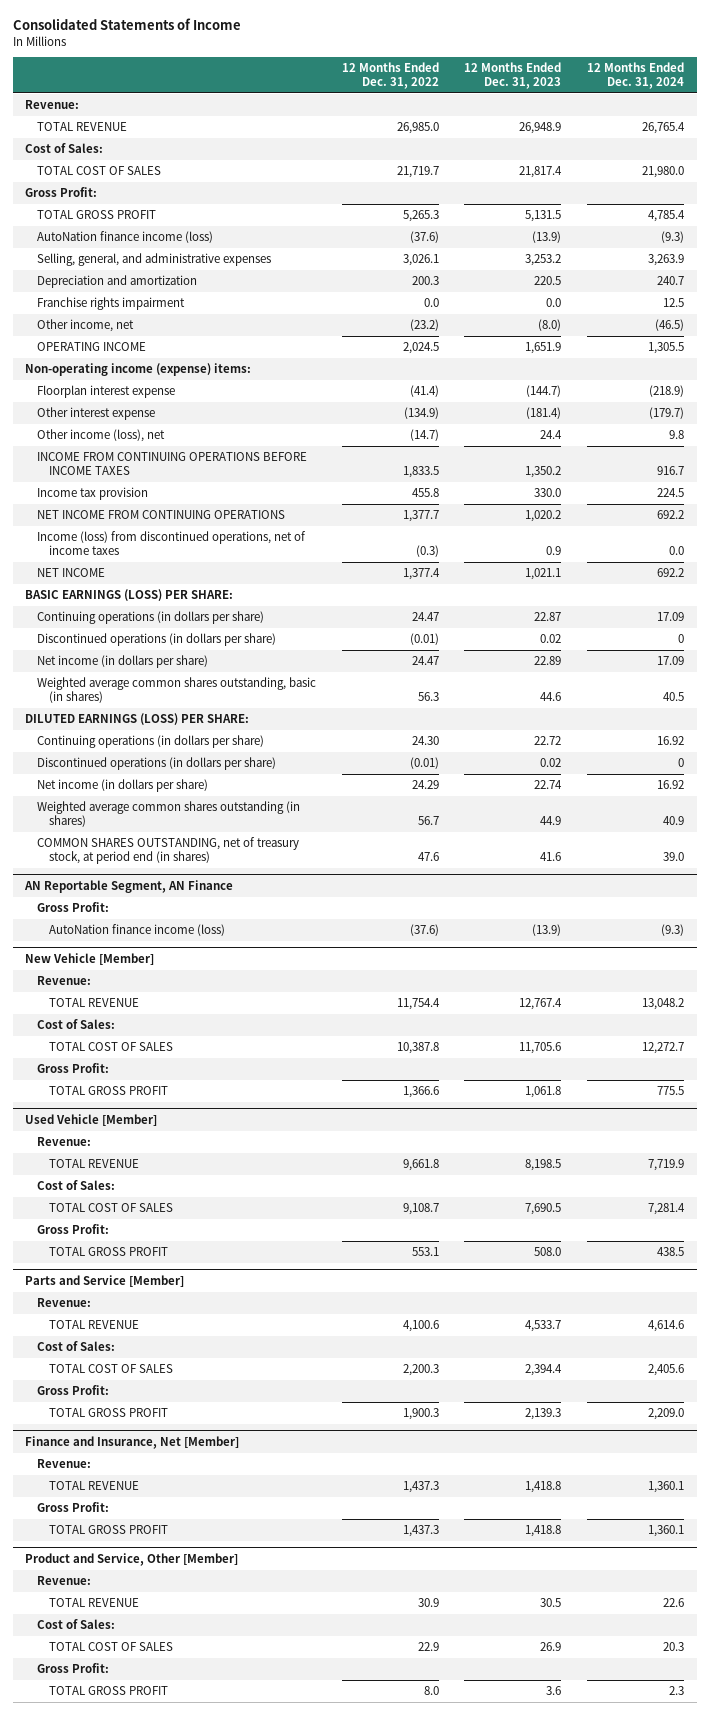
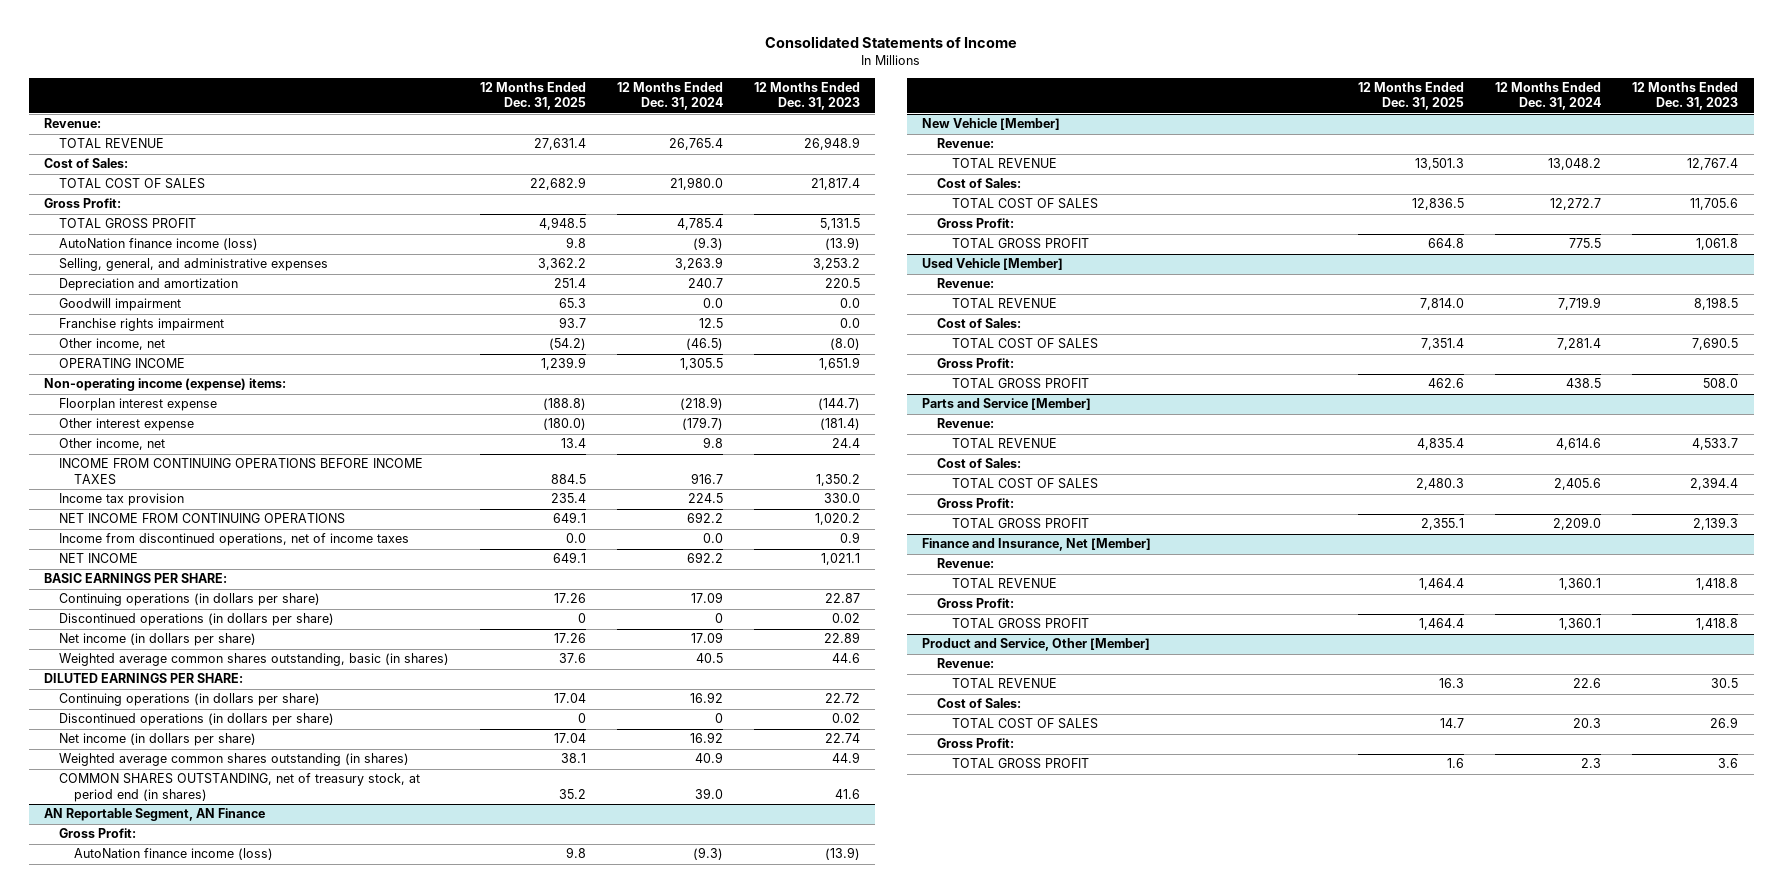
- | 12 Months Ended Dec. 31, 2022 | 12 Months Ended Dec. 31, 2023 | 12 Months Ended Dec. 31, 2024
+ | 12 Months Ended Dec. 31, 2025 | 12 Months Ended Dec. 31, 2024 | 12 Months Ended Dec. 31, 2023
+ Goodwill impairment | 65.3 | 0.0 | 0.0
- Other income (loss), net | (14.7) | 24.4 | 9.8
+ Other income, net | 13.4 | 9.8 | 24.4
- Income (loss) from discontinued operations, net of income taxes | (0.3) | 0.9 | 0.0
+ Income from discontinued operations, net of income taxes | 0.0 | 0.0 | 0.9
- BASIC EARNINGS (LOSS) PER SHARE:
+ BASIC EARNINGS PER SHARE:
- DILUTED EARNINGS (LOSS) PER SHARE:
+ DILUTED EARNINGS PER SHARE:

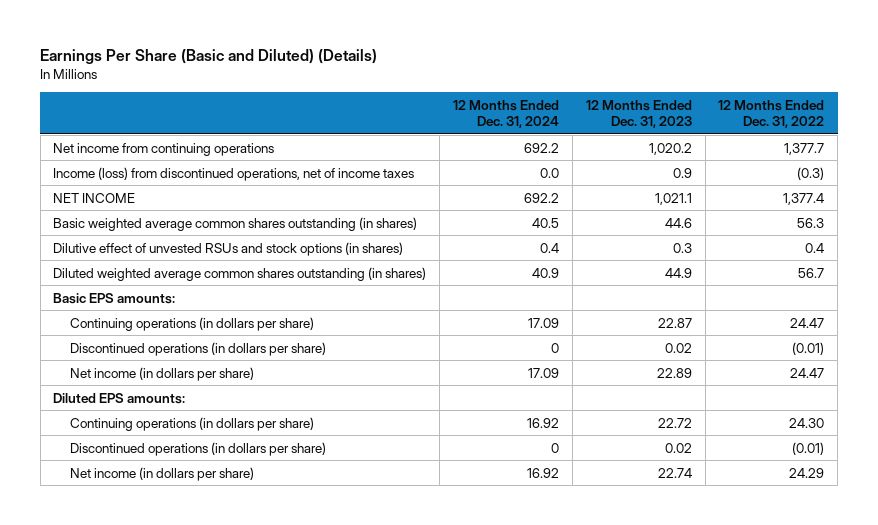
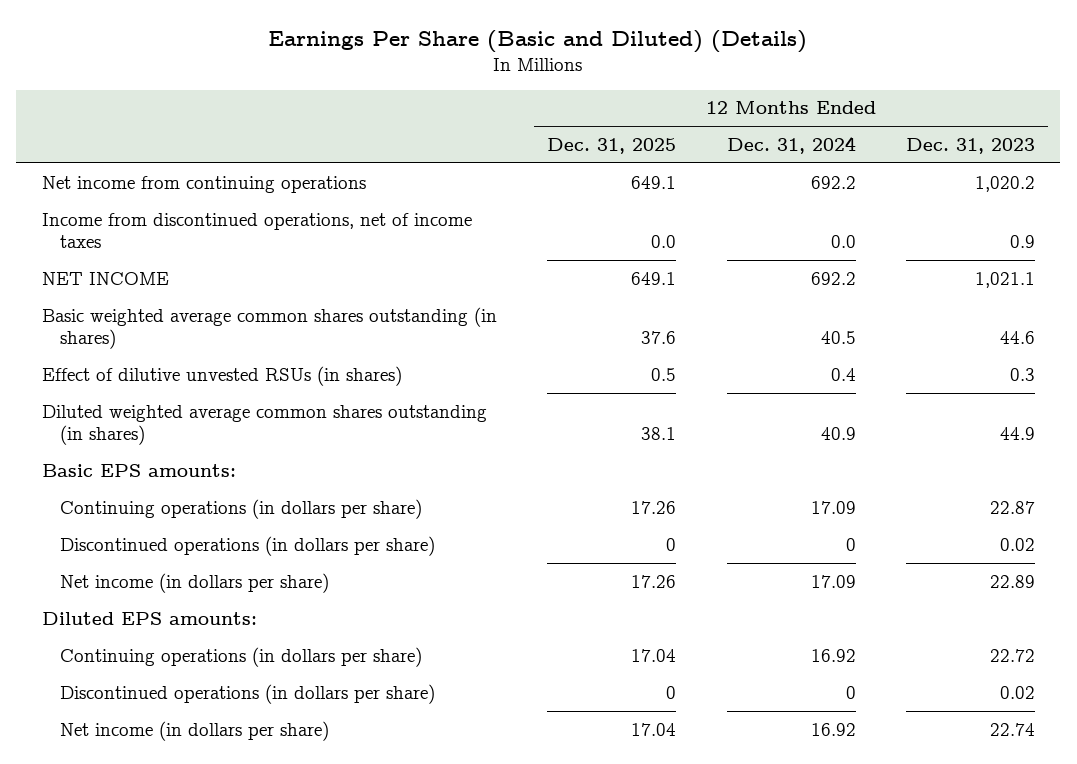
- | 12 Months Ended Dec. 31, 2024 | 12 Months Ended Dec. 31, 2023 | 12 Months Ended Dec. 31, 2022
+ | 12 Months Ended Dec. 31, 2025 | 12 Months Ended Dec. 31, 2024 | 12 Months Ended Dec. 31, 2023
- Income (loss) from discontinued operations, net of income taxes | 0.0 | 0.9 | (0.3)
+ Income from discontinued operations, net of income taxes | 0.0 | 0.0 | 0.9
- Dilutive effect of unvested RSUs and stock options (in shares) | 0.4 | 0.3 | 0.4
+ Effect of dilutive unvested RSUs (in shares) | 0.5 | 0.4 | 0.3

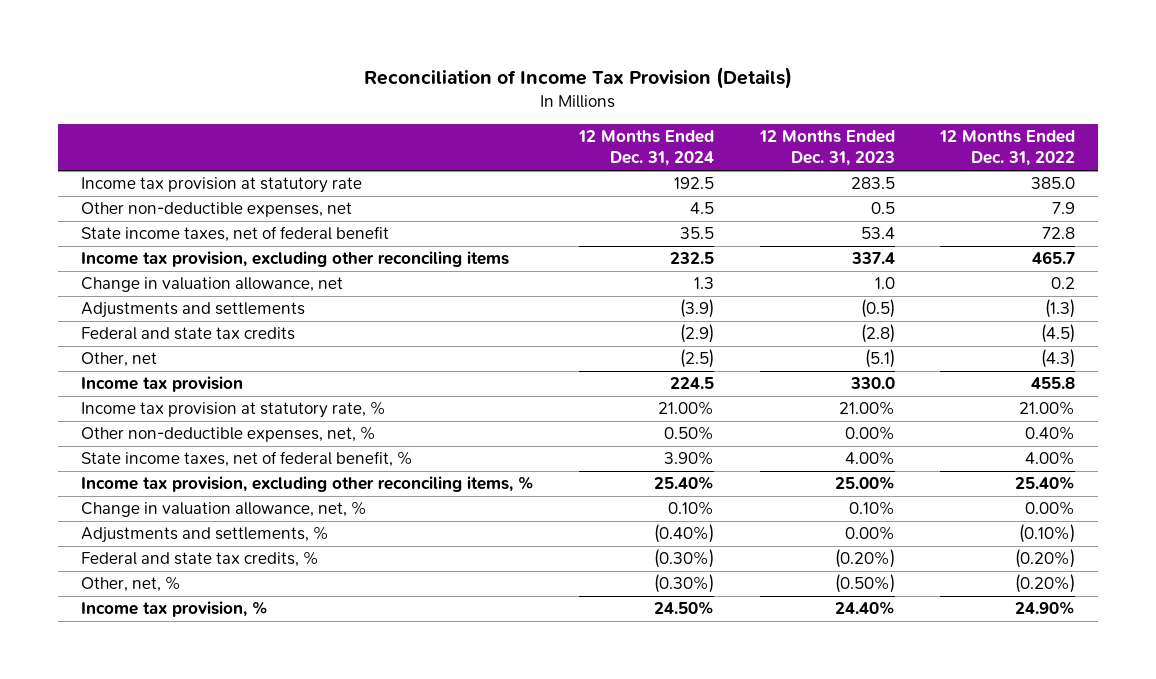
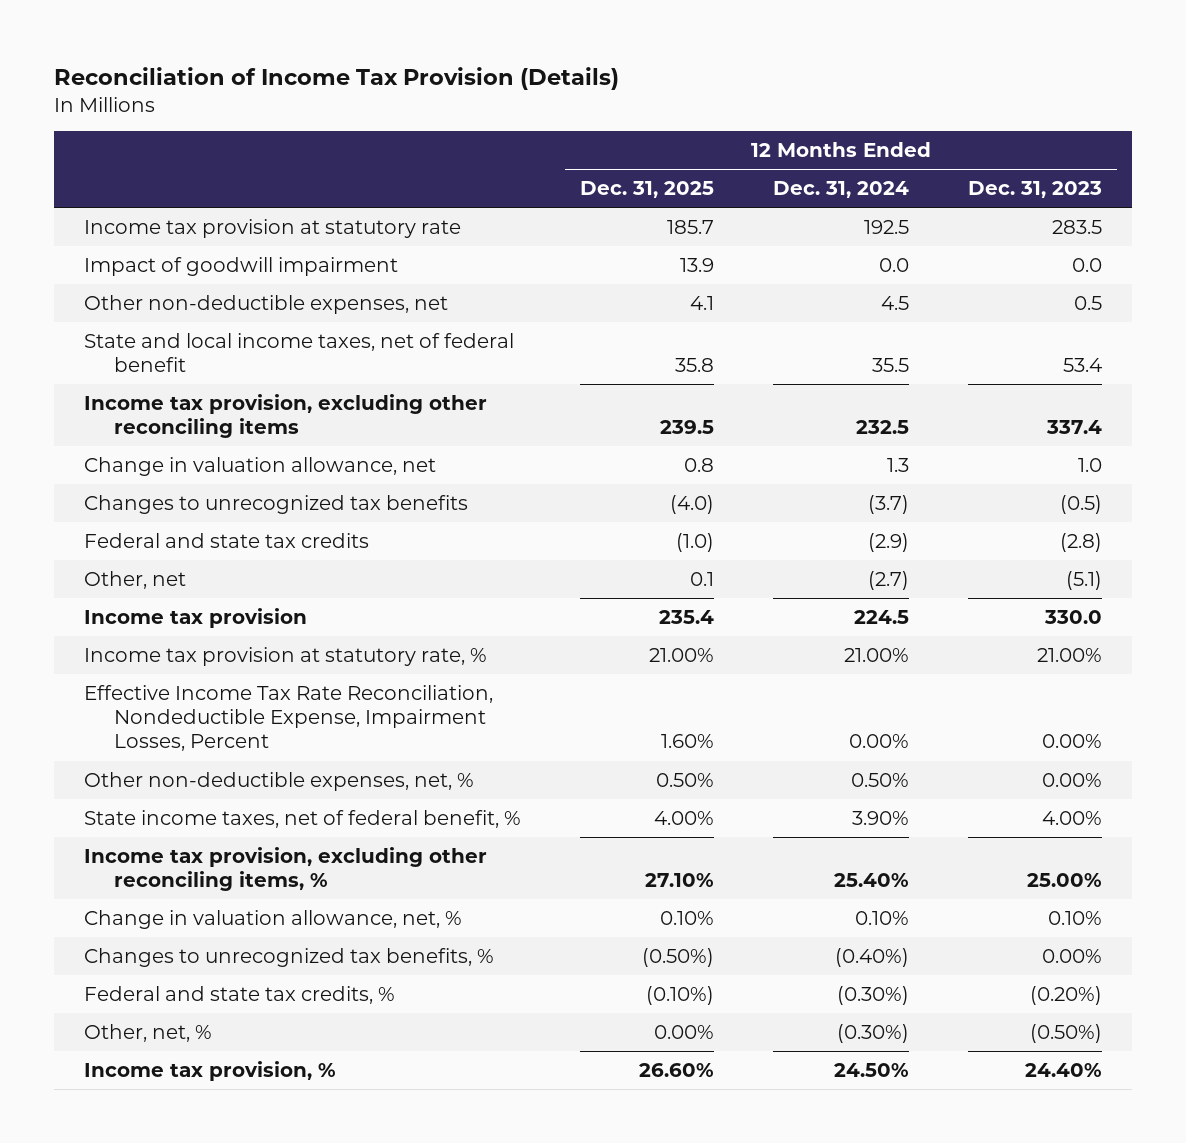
- | 12 Months Ended Dec. 31, 2024 | 12 Months Ended Dec. 31, 2023 | 12 Months Ended Dec. 31, 2022
+ | 12 Months Ended Dec. 31, 2025 | 12 Months Ended Dec. 31, 2024 | 12 Months Ended Dec. 31, 2023
+ Impact of goodwill impairment | 13.9 | 0.0 | 0.0
- State income taxes, net of federal benefit | 35.5 | 53.4 | 72.8
+ State and local income taxes, net of federal benefit | 35.8 | 35.5 | 53.4
- Adjustments and settlements | (3.9) | (0.5) | (1.3)
+ Changes to unrecognized tax benefits | (4.0) | (3.7) | (0.5)
- Other, net | (2.5) | (5.1) | (4.3)
+ Other, net | 0.1 | (2.7) | (5.1)
+ Effective Income Tax Rate Reconciliation, Nondeductible Expense, Impairment Losses, Percent | 1.60% | 0.00% | 0.00%
- Adjustments and settlements, % | (0.40%) | 0.00% | (0.10%)
+ Changes to unrecognized tax benefits, % | (0.50%) | (0.40%) | 0.00%

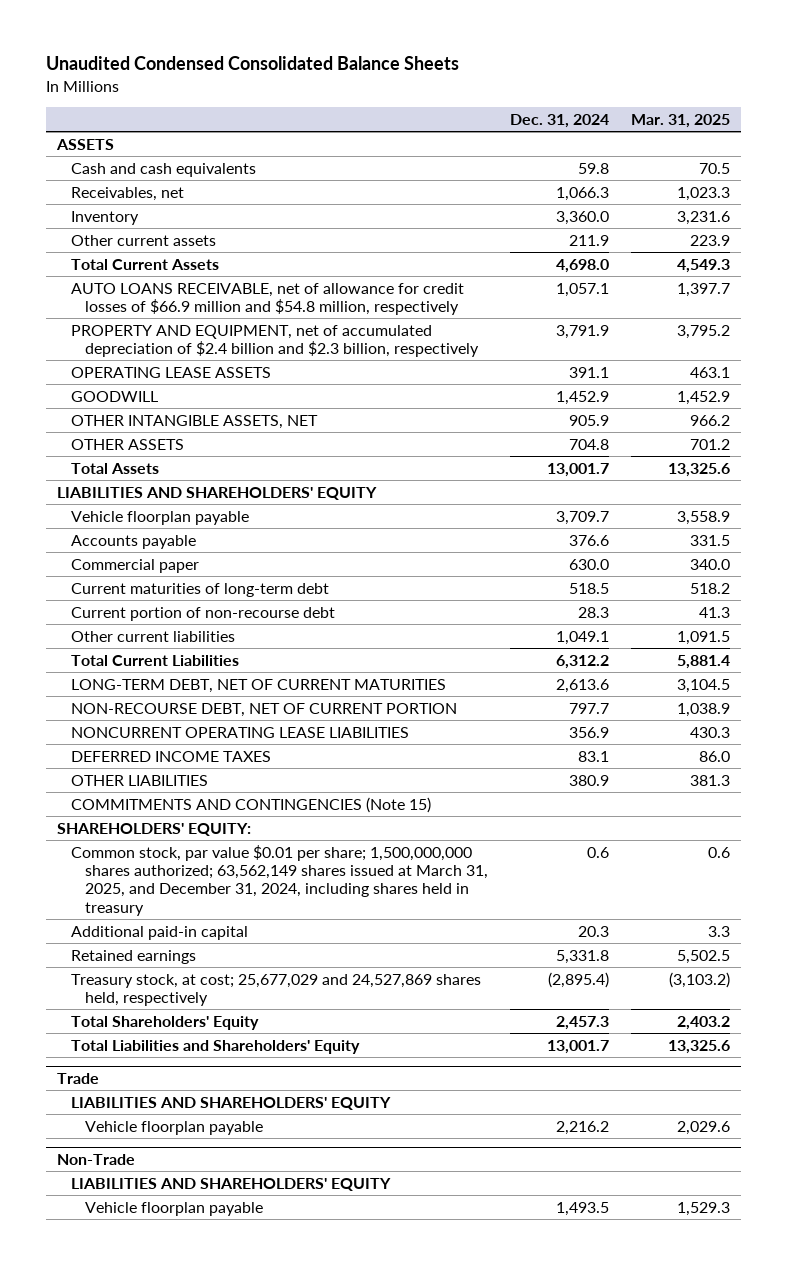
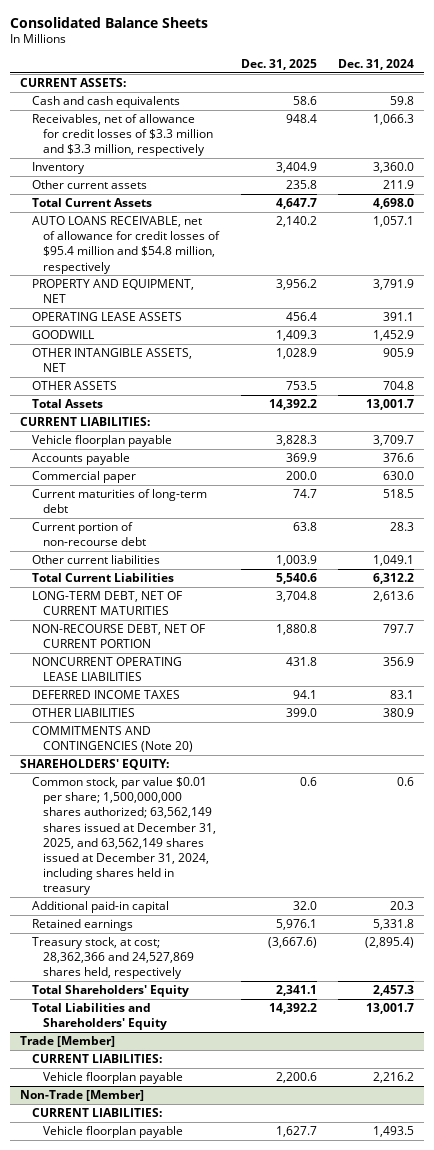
- Unaudited Condensed Consolidated Balance Sheets
+ Consolidated Balance Sheets
- | Dec. 31, 2024 | Mar. 31, 2025
+ | Dec. 31, 2025 | Dec. 31, 2024
- ASSETS
+ CURRENT ASSETS:
- Receivables, net | 1,066.3 | 1,023.3
+ Receivables, net of allowance for credit losses of $3.3 million and $3.3 million, respectively | 948.4 | 1,066.3
- AUTO LOANS RECEIVABLE, net of allowance for credit losses of $66.9 million and $54.8 million, respectively | 1,057.1 | 1,397.7
- PROPERTY AND EQUIPMENT, net of accumulated depreciation of $2.4 billion and $2.3 billion, respectively | 3,791.9 | 3,795.2
+ AUTO LOANS RECEIVABLE, net of allowance for credit losses of $95.4 million and $54.8 million, respectively | 2,140.2 | 1,057.1
+ PROPERTY AND EQUIPMENT, NET | 3,956.2 | 3,791.9
- LIABILITIES AND SHAREHOLDERS' EQUITY
+ CURRENT LIABILITIES:
- COMMITMENTS AND CONTINGENCIES (Note 15)
+ COMMITMENTS AND CONTINGENCIES (Note 20)
- Common stock, par value $0.01 per share; 1,500,000,000 shares authorized; 63,562,149 shares issued at March 31, 2025, and December 31, 2024, including shares held in treasury | 0.6 | 0.6
+ Common stock, par value $0.01 per share; 1,500,000,000 shares authorized; 63,562,149 shares issued at December 31, 2025, and 63,562,149 shares issued at December 31, 2024, including shares held in treasury | 0.6 | 0.6
- Treasury stock, at cost; 25,677,029 and 24,527,869 shares held, respectively | (2,895.4) | (3,103.2)
+ Treasury stock, at cost; 28,362,366 and 24,527,869 shares held, respectively | (3,667.6) | (2,895.4)
- Trade
- LIABILITIES AND SHAREHOLDERS' EQUITY
+ Trade [Member]
+ CURRENT LIABILITIES:
- Non-Trade
- LIABILITIES AND SHAREHOLDERS' EQUITY
+ Non-Trade [Member]
+ CURRENT LIABILITIES:

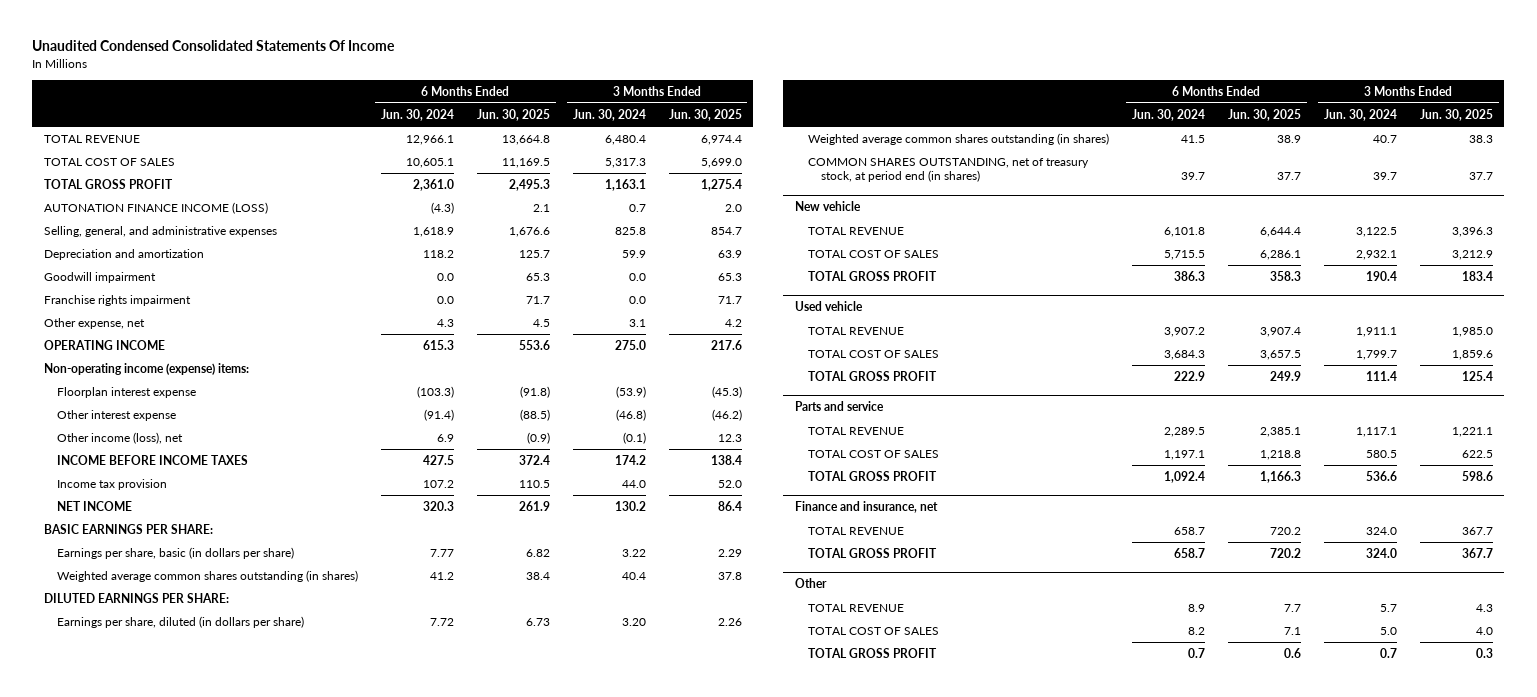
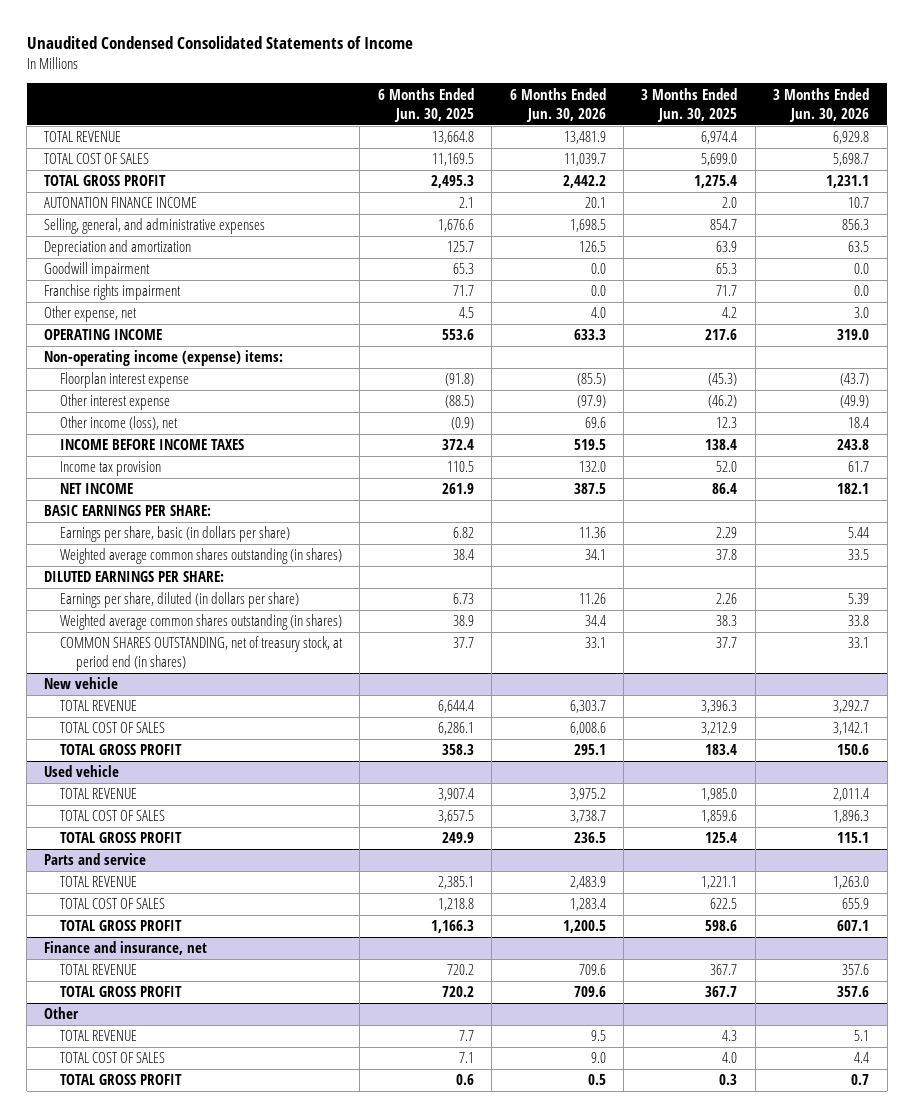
- Unaudited Condensed Consolidated Statements Of Income
+ Unaudited Condensed Consolidated Statements of Income
- | 6 Months Ended Jun. 30, 2024 | 6 Months Ended Jun. 30, 2025 | 3 Months Ended Jun. 30, 2024 | 3 Months Ended Jun. 30, 2025
+ | 6 Months Ended Jun. 30, 2025 | 6 Months Ended Jun. 30, 2026 | 3 Months Ended Jun. 30, 2025 | 3 Months Ended Jun. 30, 2026
- AUTONATION FINANCE INCOME (LOSS) | (4.3) | 2.1 | 0.7 | 2.0
+ AUTONATION FINANCE INCOME | 2.1 | 20.1 | 2.0 | 10.7

